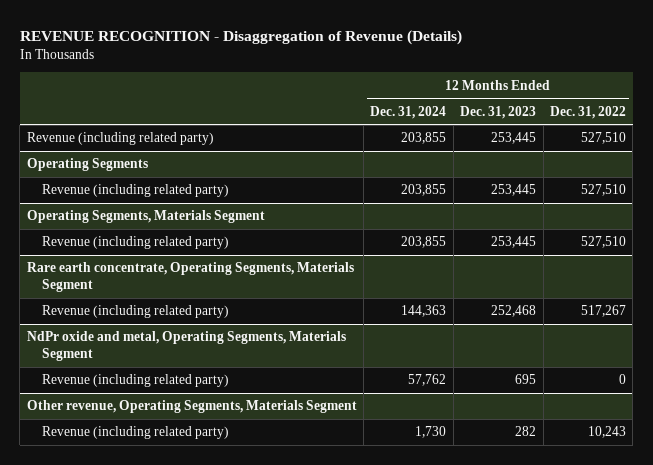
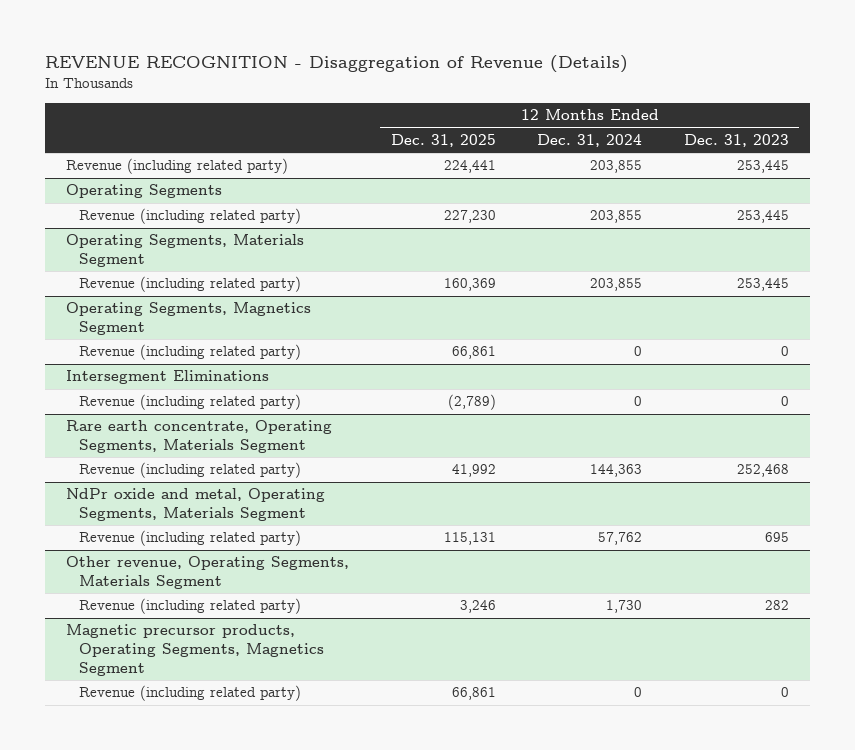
- | 12 Months Ended Dec. 31, 2024 | 12 Months Ended Dec. 31, 2023 | 12 Months Ended Dec. 31, 2022
+ | 12 Months Ended Dec. 31, 2025 | 12 Months Ended Dec. 31, 2024 | 12 Months Ended Dec. 31, 2023
+ Operating Segments, Magnetics Segment
+ Revenue (including related party) | 66,861 | 0 | 0
+ Intersegment Eliminations
+ Revenue (including related party) | (2,789) | 0 | 0
+ Magnetic precursor products, Operating Segments, Magnetics Segment
+ Revenue (including related party) | 66,861 | 0 | 0

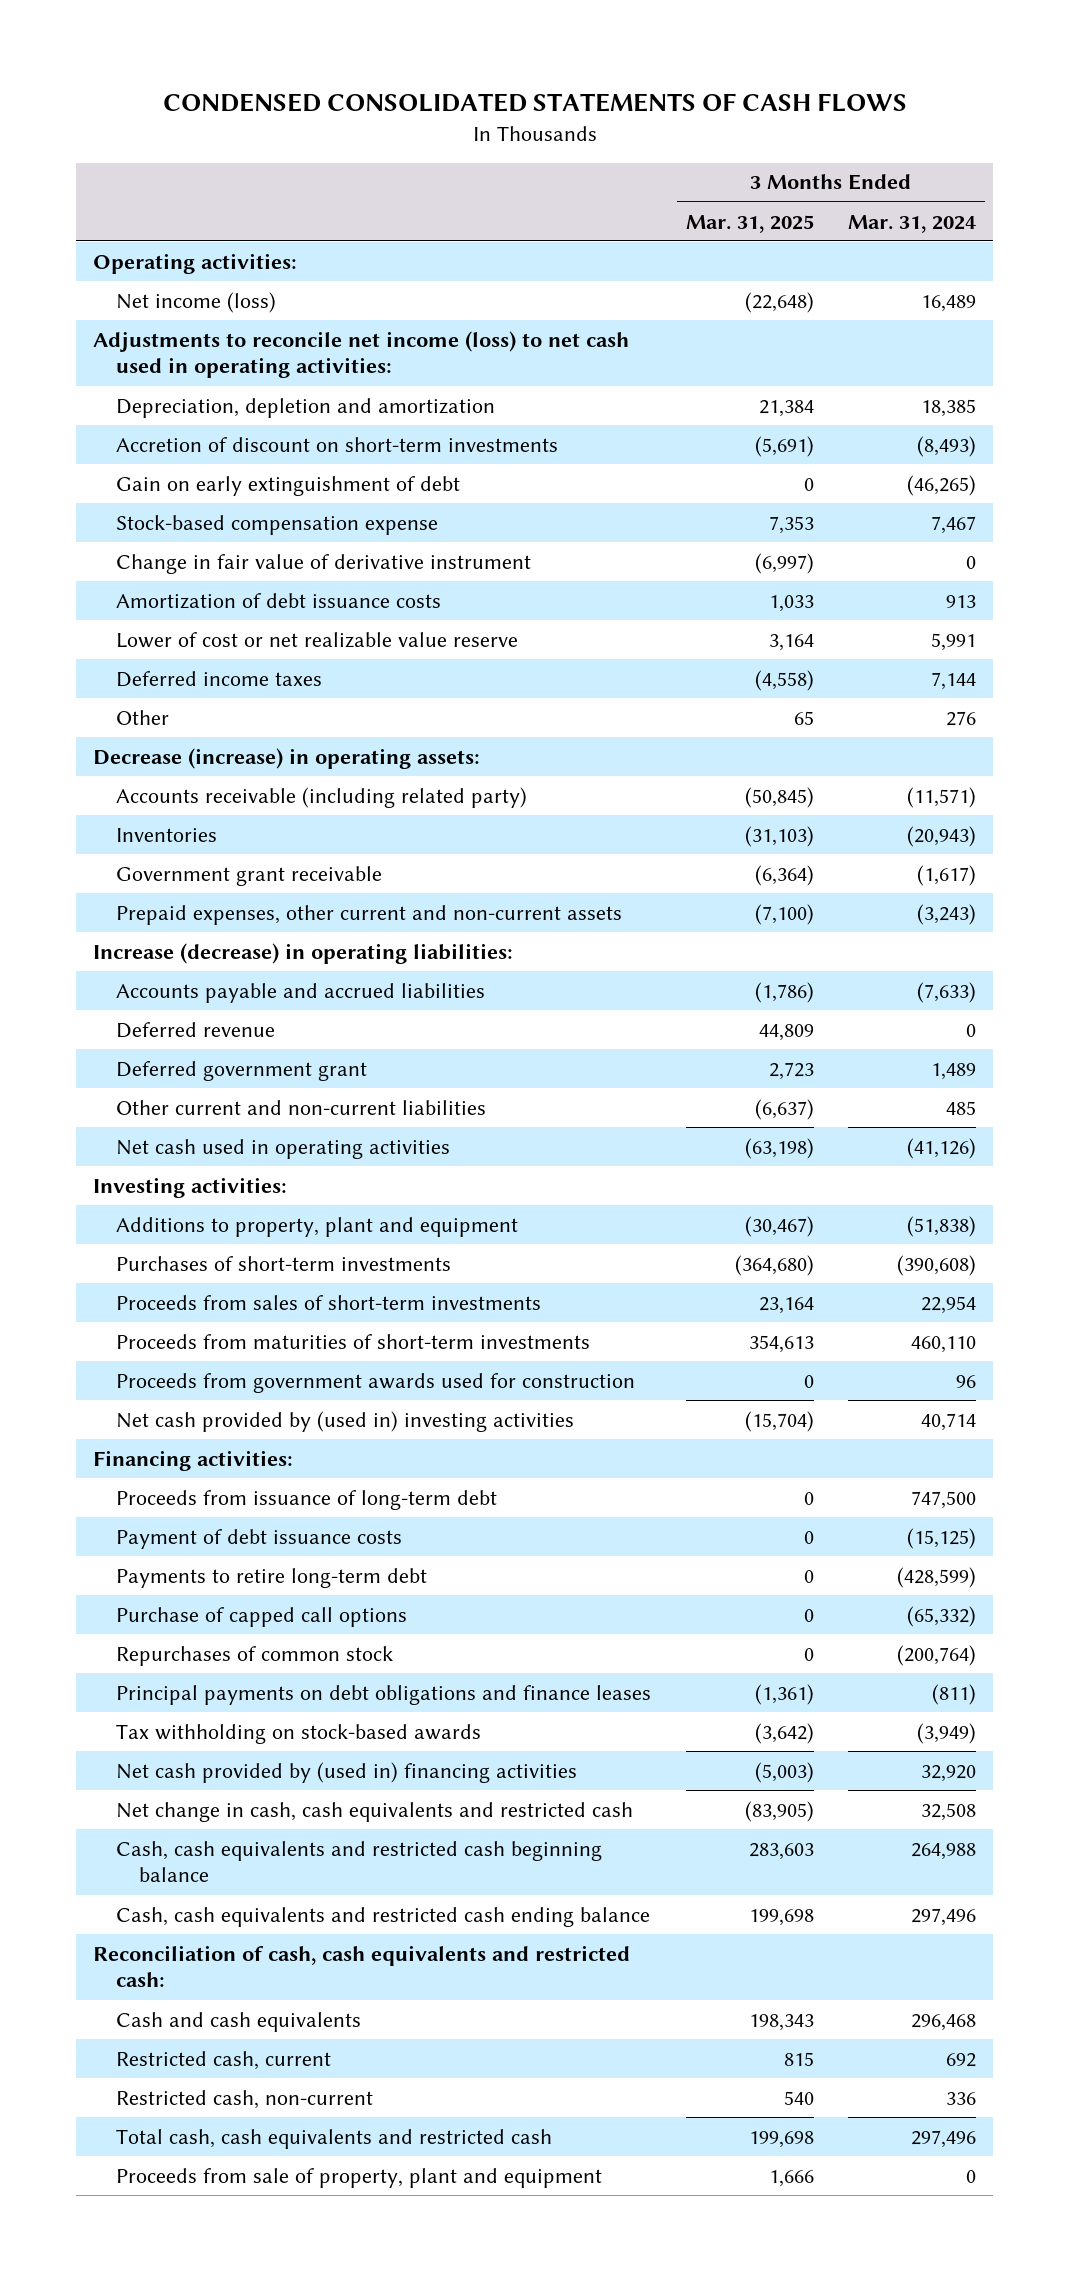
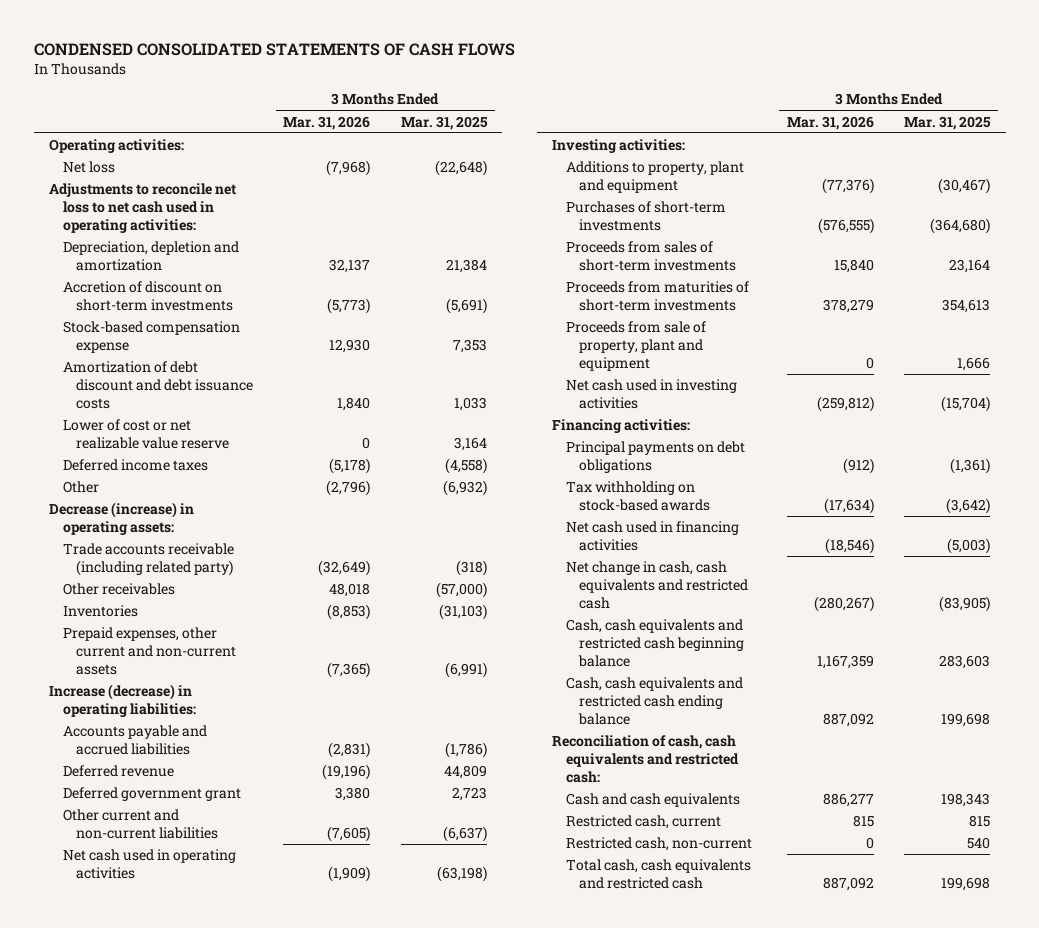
- | 3 Months Ended Mar. 31, 2025 | 3 Months Ended Mar. 31, 2024
+ | 3 Months Ended Mar. 31, 2026 | 3 Months Ended Mar. 31, 2025
- Net income (loss) | (22,648) | 16,489
- Adjustments to reconcile net income (loss) to net cash used in operating activities:
+ Net loss | (7,968) | (22,648)
+ Adjustments to reconcile net loss to net cash used in operating activities:
- Gain on early extinguishment of debt | 0 | (46,265)
- Change in fair value of derivative instrument | (6,997) | 0
- Amortization of debt issuance costs | 1,033 | 913
+ Amortization of debt discount and debt issuance costs | 1,840 | 1,033
- Other | 65 | 276
+ Other | (2,796) | (6,932)
- Accounts receivable (including related party) | (50,845) | (11,571)
+ Trade accounts receivable (including related party) | (32,649) | (318)
+ Other receivables | 48,018 | (57,000)
- Government grant receivable | (6,364) | (1,617)
- Prepaid expenses, other current and non-current assets | (7,100) | (3,243)
+ Prepaid expenses, other current and non-current assets | (7,365) | (6,991)
- Proceeds from government awards used for construction | 0 | 96
- Net cash provided by (used in) investing activities | (15,704) | 40,714
moved up: Proceeds from sale of property, plant and equipment | 0 | 1,666
+ Net cash used in investing activities | (259,812) | (15,704)
- Proceeds from issuance of long-term debt | 0 | 747,500
- Payment of debt issuance costs | 0 | (15,125)
- Payments to retire long-term debt | 0 | (428,599)
- Purchase of capped call options | 0 | (65,332)
- Repurchases of common stock | 0 | (200,764)
- Principal payments on debt obligations and finance leases | (1,361) | (811)
+ Principal payments on debt obligations | (912) | (1,361)
- Net cash provided by (used in) financing activities | (5,003) | 32,920
+ Net cash used in financing activities | (18,546) | (5,003)

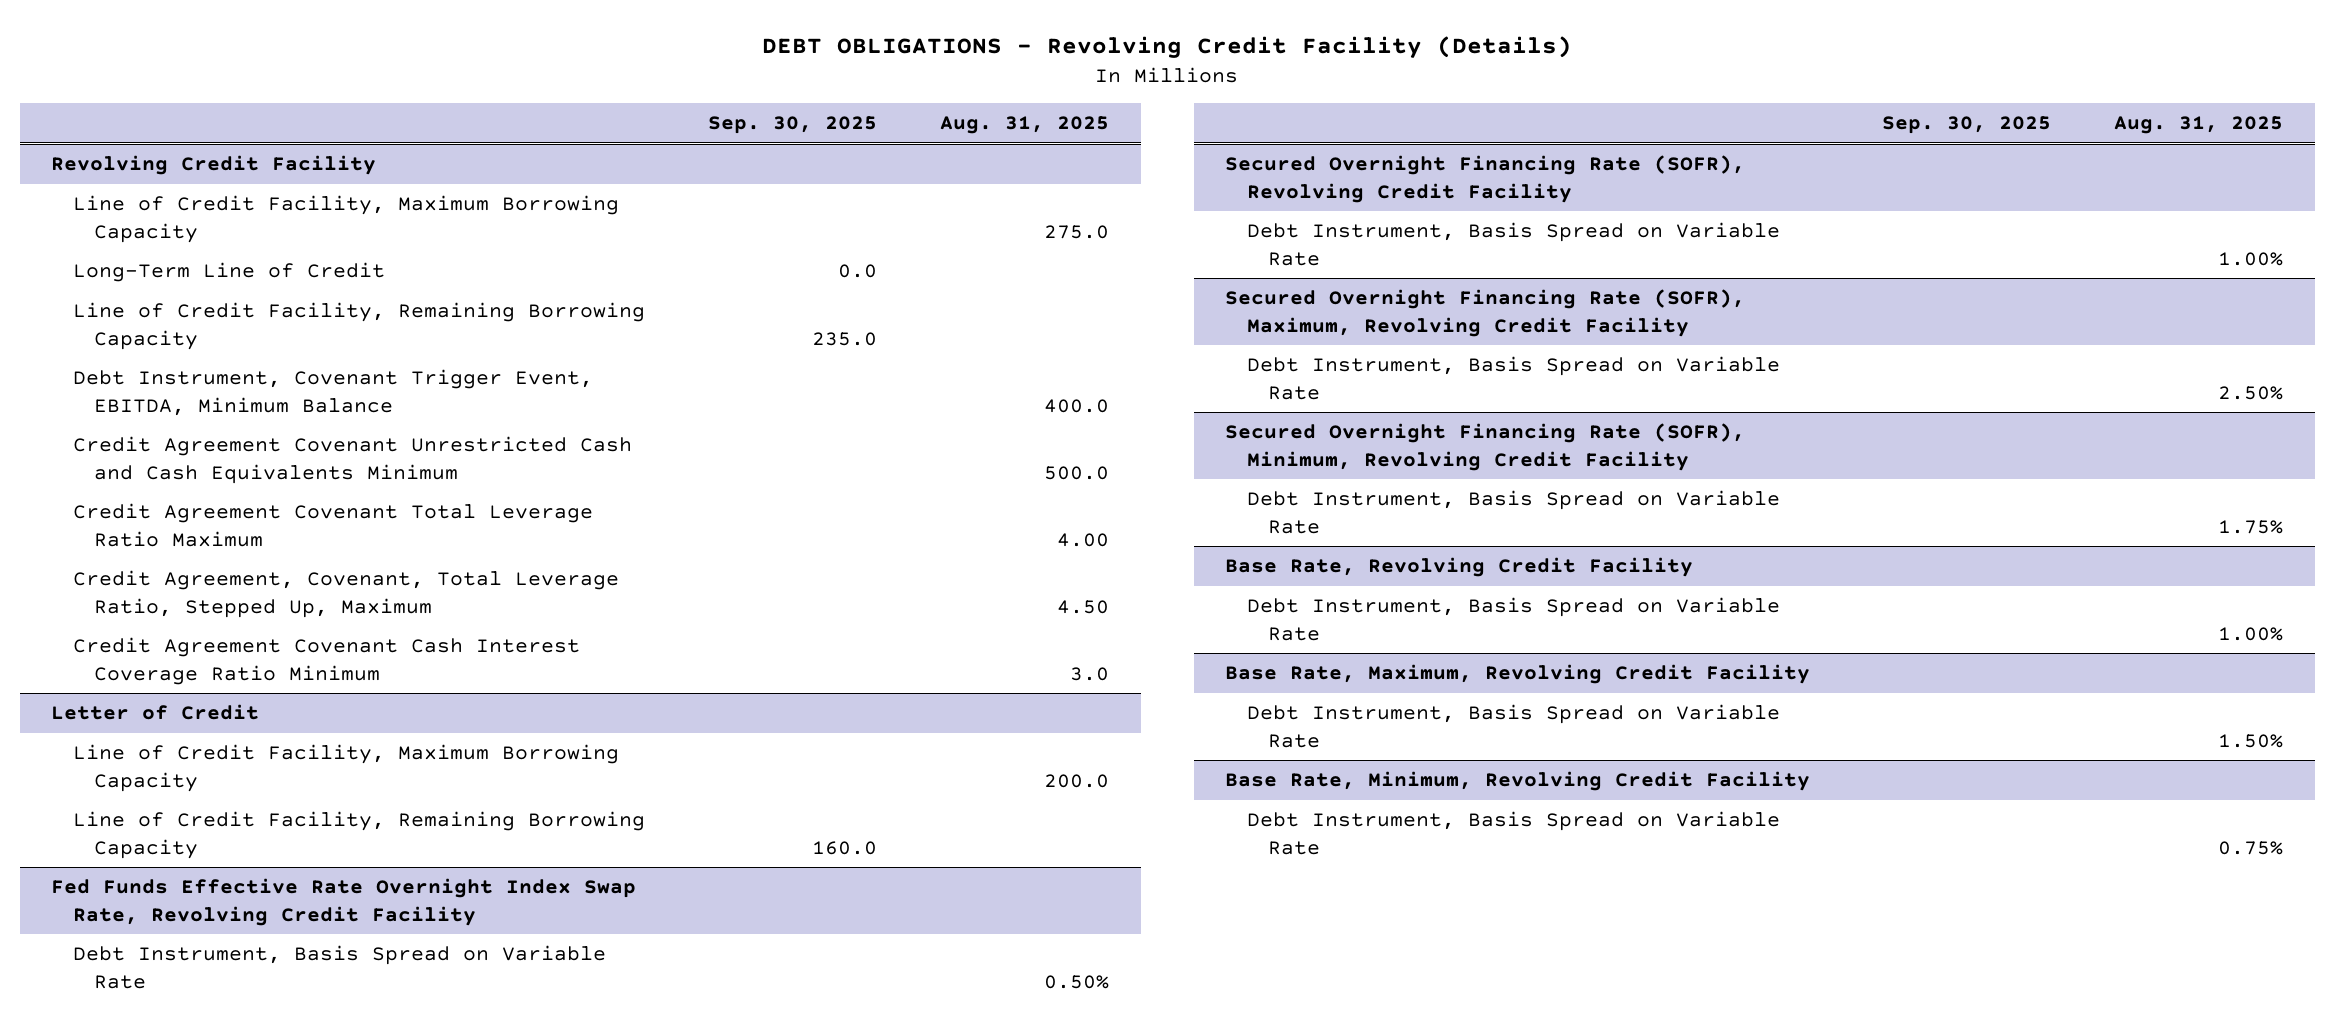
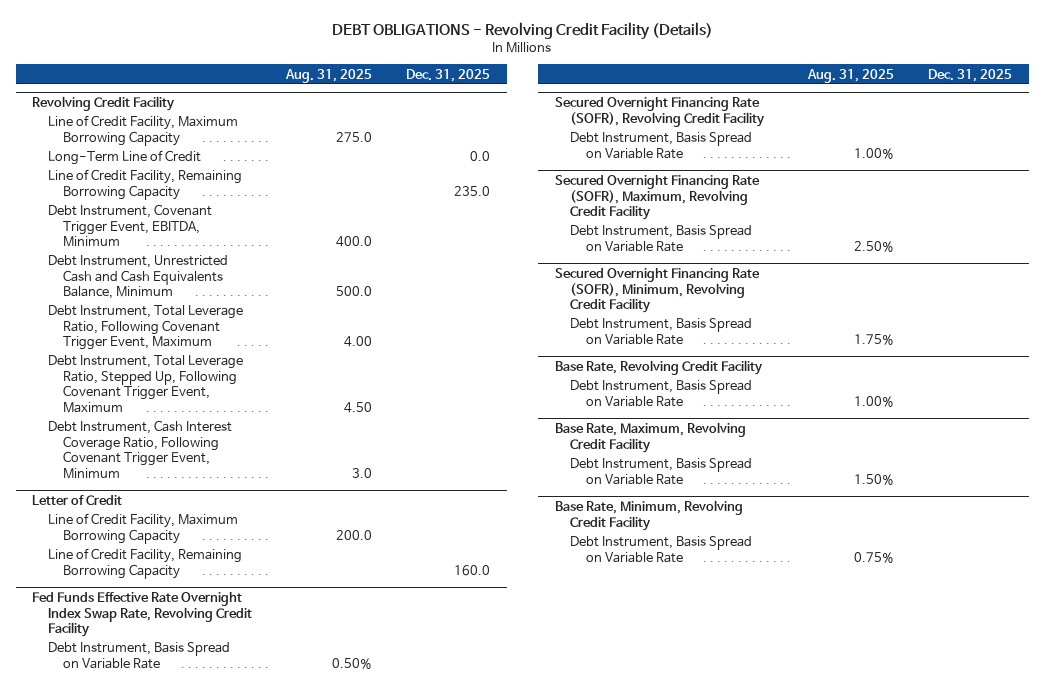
- | Sep. 30, 2025 | Aug. 31, 2025
+ | Aug. 31, 2025 | Dec. 31, 2025
@ Revolving Credit Facility
- Debt Instrument, Covenant Trigger Event, EBITDA, Minimum Balance | | 400.0
- Credit Agreement Covenant Unrestricted Cash and Cash Equivalents Minimum | | 500.0
- Credit Agreement Covenant Total Leverage Ratio Maximum | | 4.00
- Credit Agreement, Covenant, Total Leverage Ratio, Stepped Up, Maximum | | 4.50
- Credit Agreement Covenant Cash Interest Coverage Ratio Minimum | | 3.0
+ Debt Instrument, Covenant Trigger Event, EBITDA, Minimum | 400.0 |
+ Debt Instrument, Unrestricted Cash and Cash Equivalents Balance, Minimum | 500.0 |
+ Debt Instrument, Total Leverage Ratio, Following Covenant Trigger Event, Maximum | 4.00 |
+ Debt Instrument, Total Leverage Ratio, Stepped Up, Following Covenant Trigger Event, Maximum | 4.50 |
+ Debt Instrument, Cash Interest Coverage Ratio, Following Covenant Trigger Event, Minimum | 3.0 |

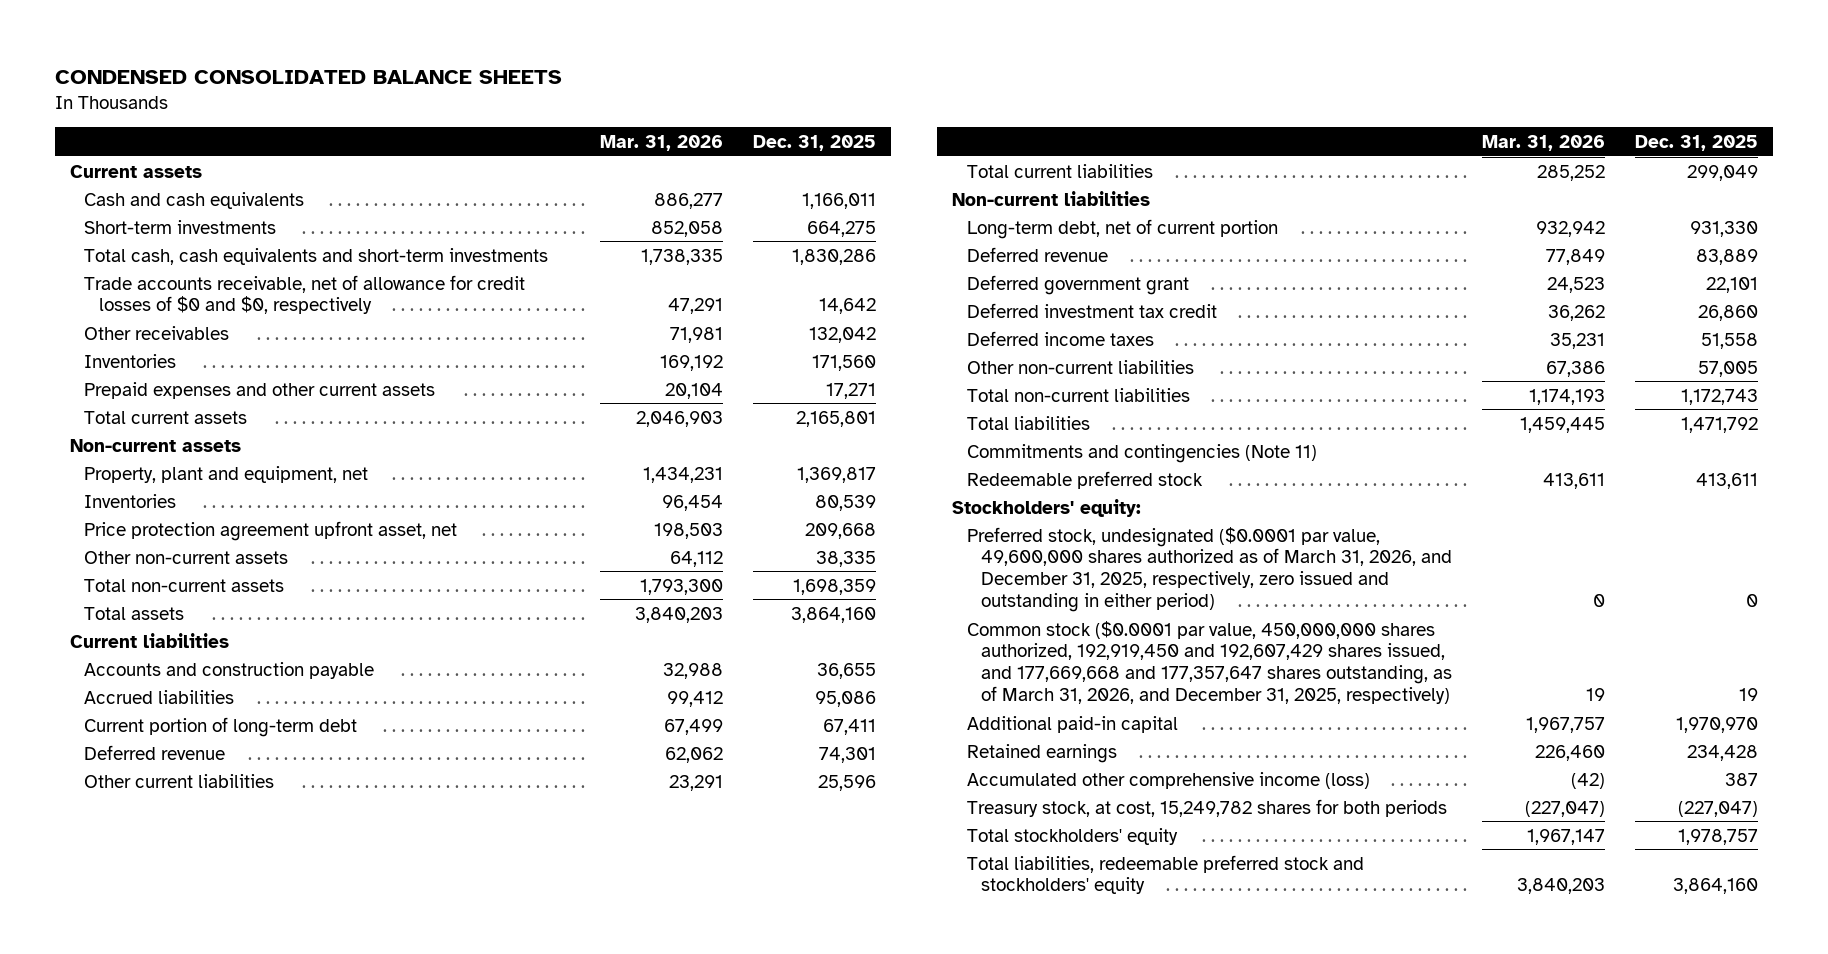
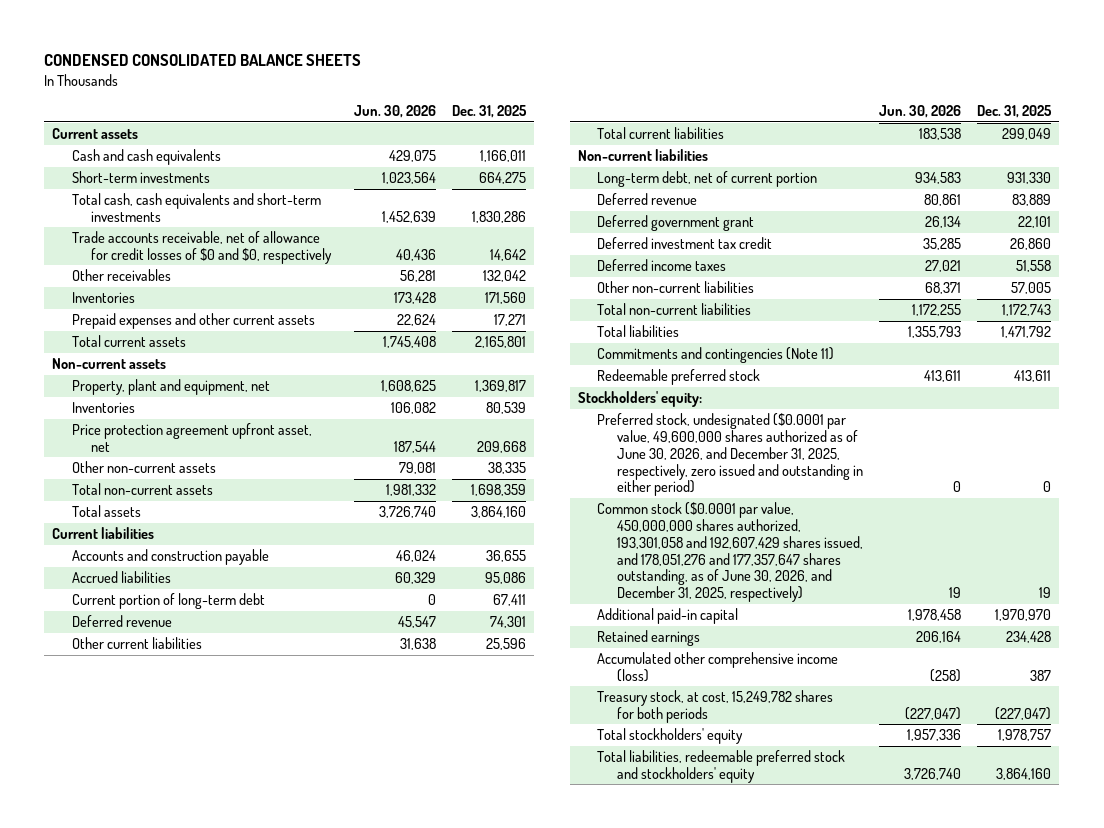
- | Mar. 31, 2026 | Dec. 31, 2025
+ | Jun. 30, 2026 | Dec. 31, 2025
- Preferred stock, undesignated ($0.0001 par value, 49,600,000 shares authorized as of March 31, 2026, and December 31, 2025, respectively, zero issued and outstanding in either period) | 0 | 0
- Common stock ($0.0001 par value, 450,000,000 shares authorized, 192,919,450 and 192,607,429 shares issued, and 177,669,668 and 177,357,647 shares outstanding, as of March 31, 2026, and December 31, 2025, respectively) | 19 | 19
+ Preferred stock, undesignated ($0.0001 par value, 49,600,000 shares authorized as of June 30, 2026, and December 31, 2025, respectively, zero issued and outstanding in either period) | 0 | 0
+ Common stock ($0.0001 par value, 450,000,000 shares authorized, 193,301,058 and 192,607,429 shares issued, and 178,051,276 and 177,357,647 shares outstanding, as of June 30, 2026, and December 31, 2025, respectively) | 19 | 19

